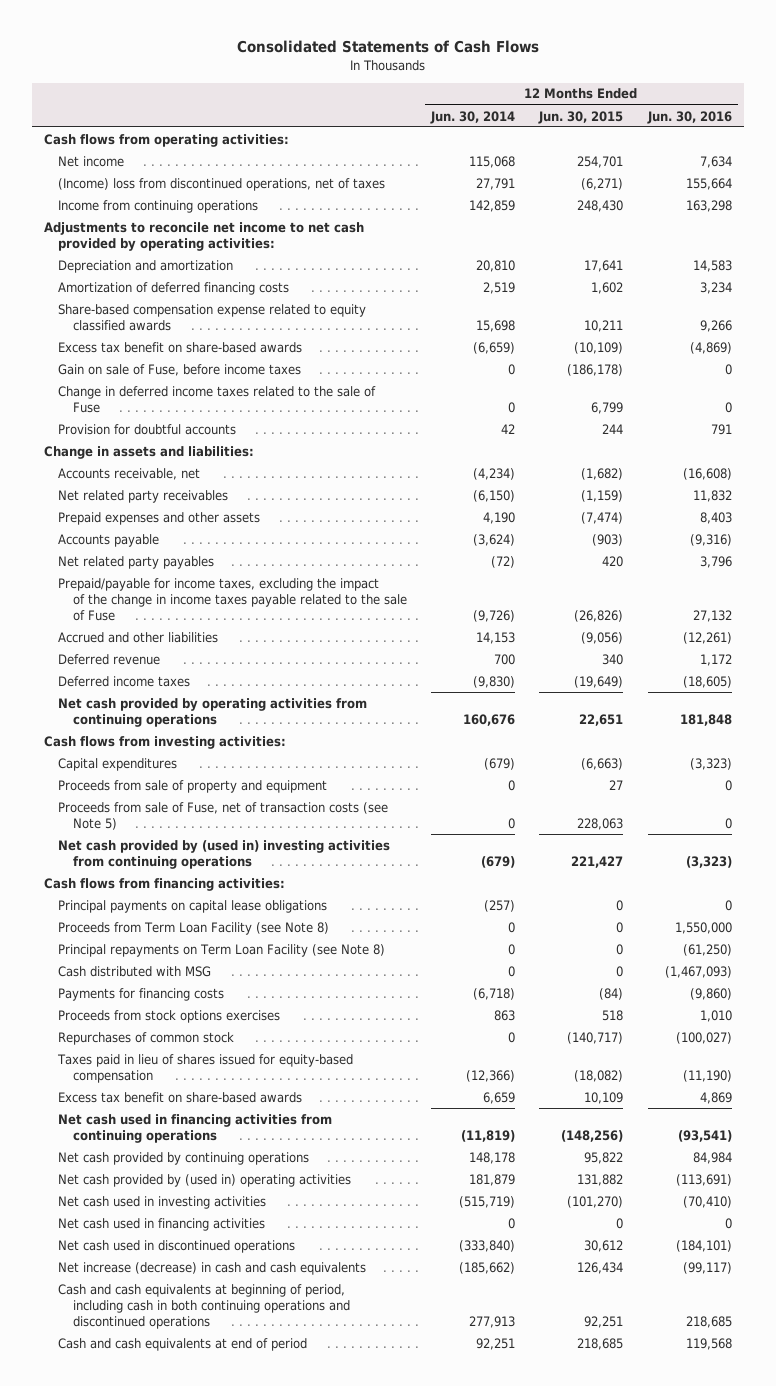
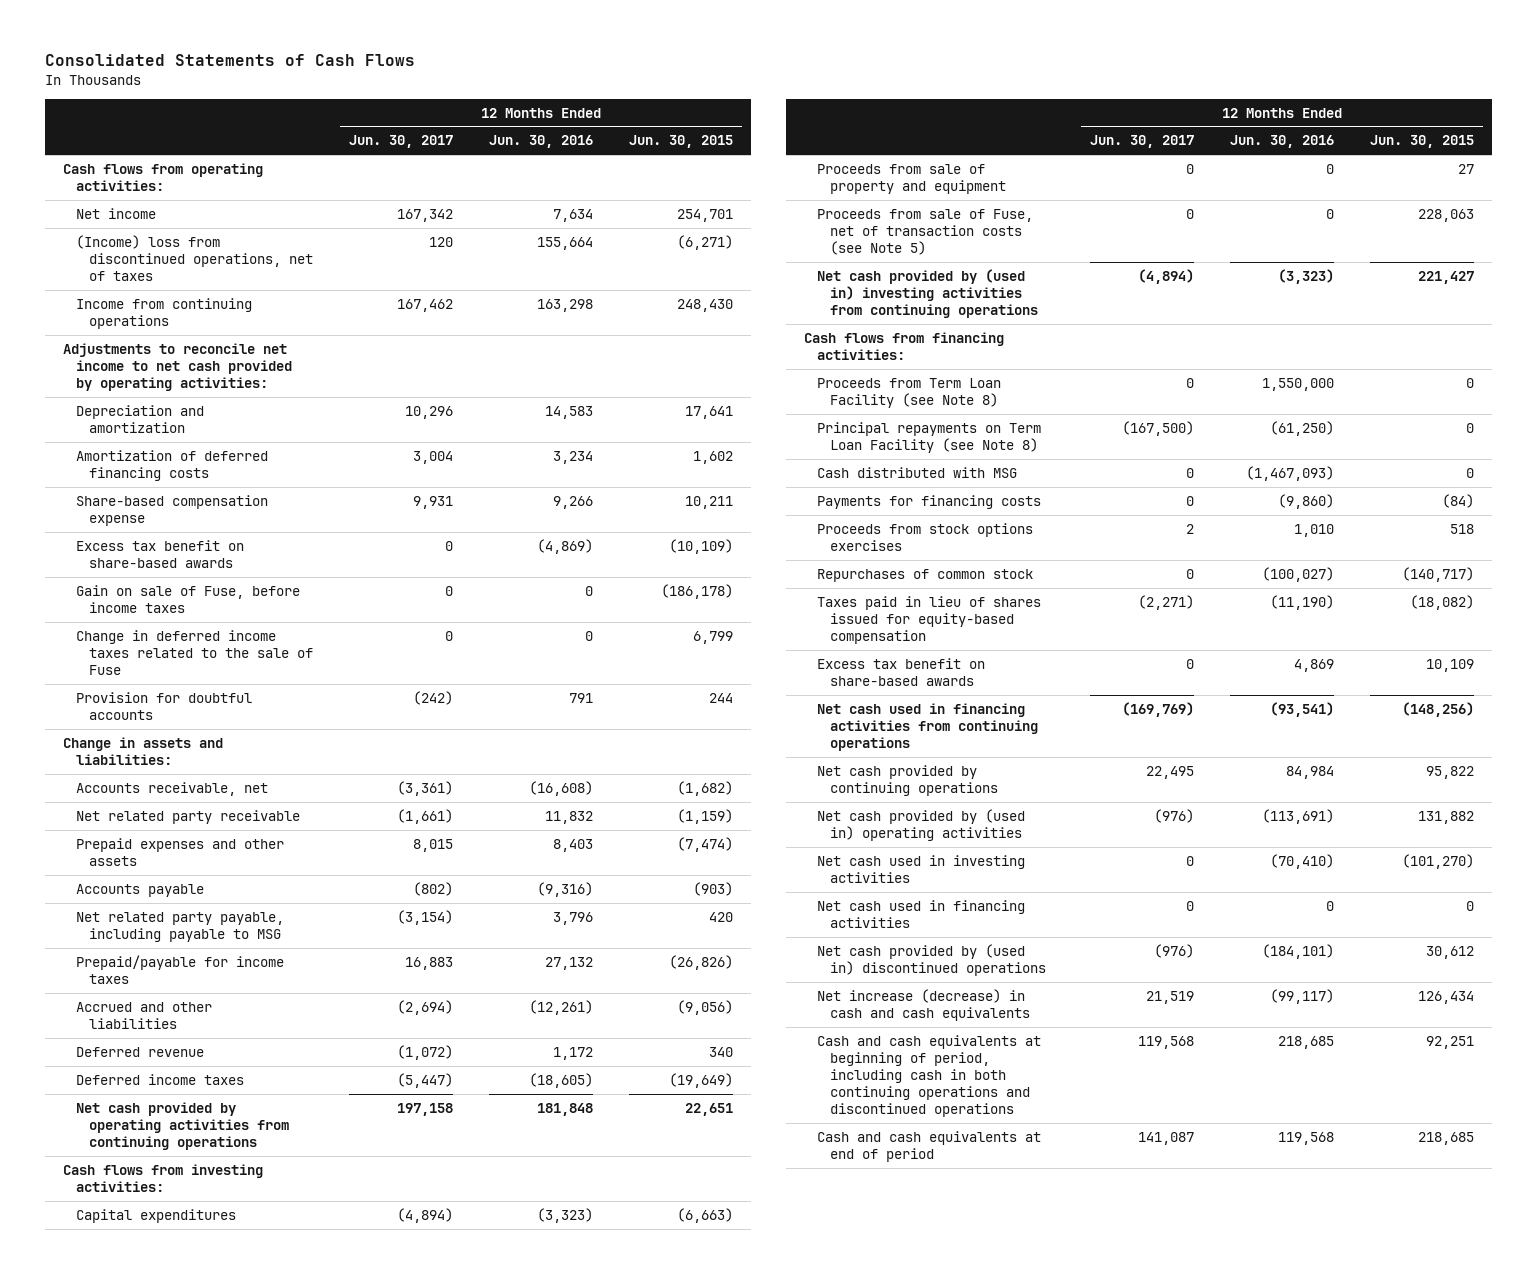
- | 12 Months Ended Jun. 30, 2014 | 12 Months Ended Jun. 30, 2015 | 12 Months Ended Jun. 30, 2016
+ | 12 Months Ended Jun. 30, 2017 | 12 Months Ended Jun. 30, 2016 | 12 Months Ended Jun. 30, 2015
- Share-based compensation expense related to equity classified awards | 15,698 | 10,211 | 9,266
+ Share-based compensation expense | 9,931 | 9,266 | 10,211
- Net related party receivables | (6,150) | (1,159) | 11,832
+ Net related party receivable | (1,661) | 11,832 | (1,159)
- Net related party payables | (72) | 420 | 3,796
- Prepaid/payable for income taxes, excluding the impact of the change in income taxes payable related to the sale of Fuse | (9,726) | (26,826) | 27,132
+ Net related party payable, including payable to MSG | (3,154) | 3,796 | 420
+ Prepaid/payable for income taxes | 16,883 | 27,132 | (26,826)
- Principal payments on capital lease obligations | (257) | 0 | 0
- Net cash used in discontinued operations | (333,840) | 30,612 | (184,101)
+ Net cash provided by (used in) discontinued operations | (976) | (184,101) | 30,612

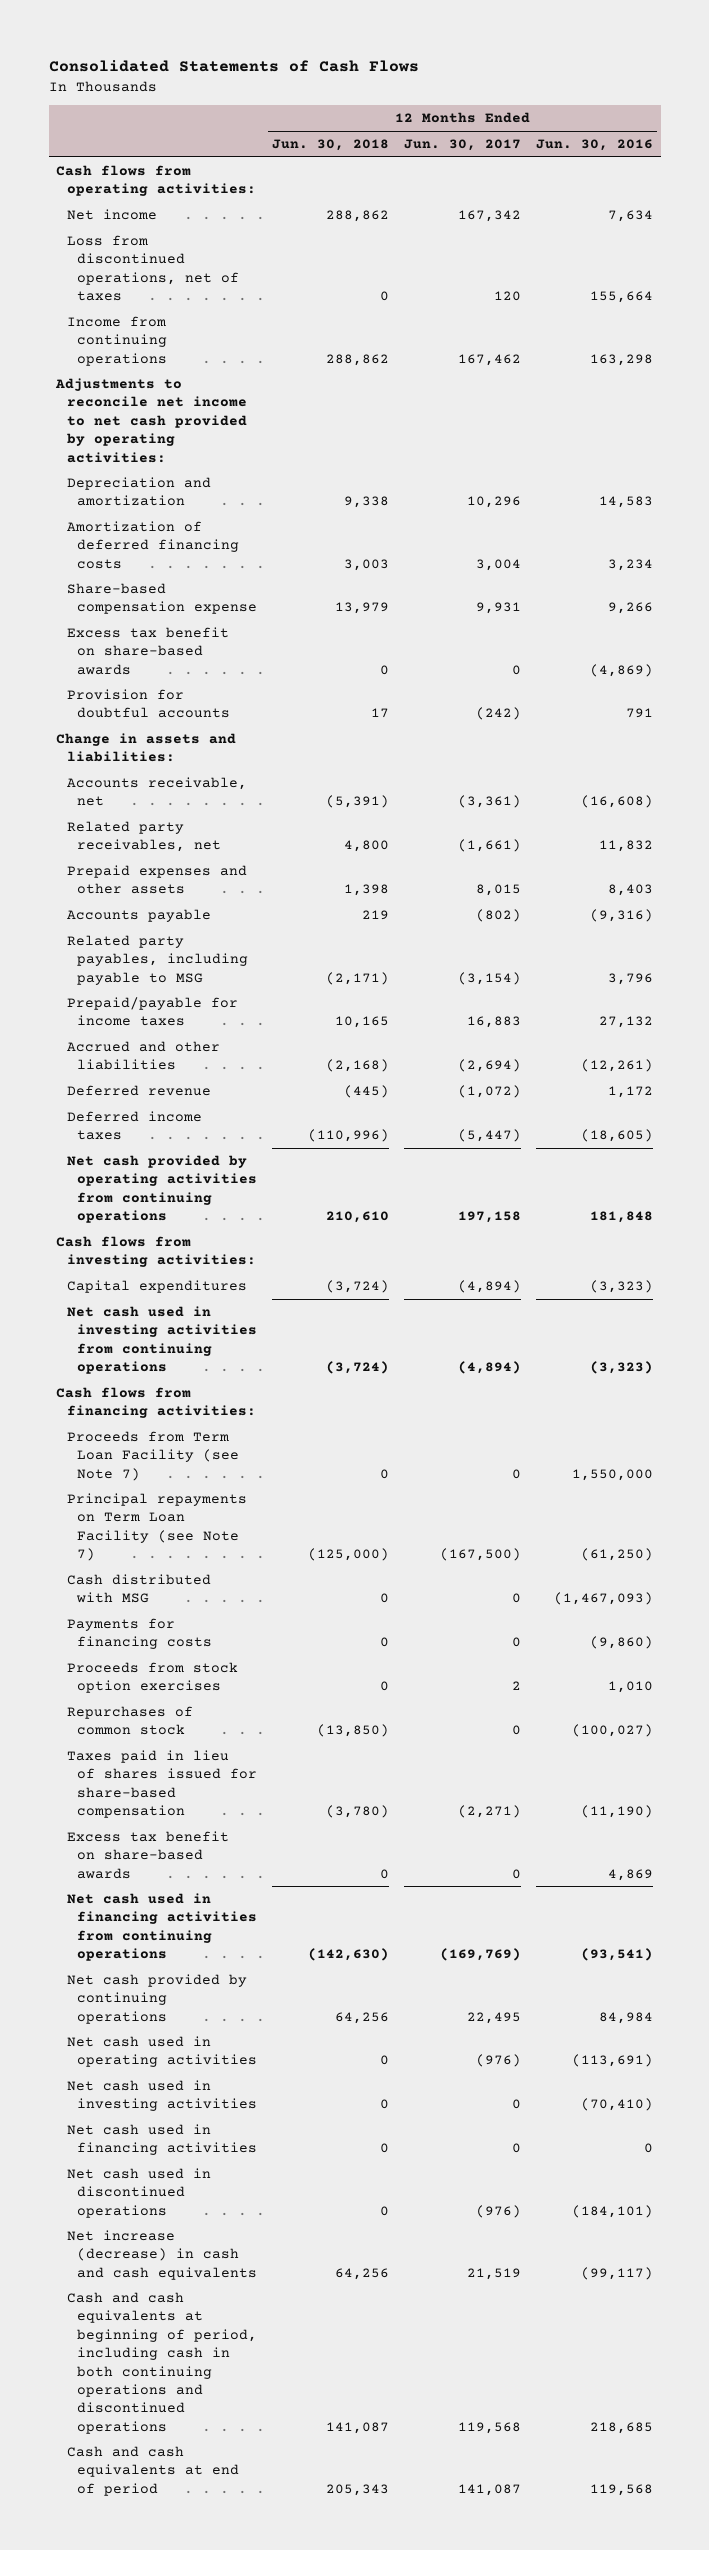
- | 12 Months Ended Jun. 30, 2017 | 12 Months Ended Jun. 30, 2016 | 12 Months Ended Jun. 30, 2015
+ | 12 Months Ended Jun. 30, 2018 | 12 Months Ended Jun. 30, 2017 | 12 Months Ended Jun. 30, 2016
- (Income) loss from discontinued operations, net of taxes | 120 | 155,664 | (6,271)
+ Loss from discontinued operations, net of taxes | 0 | 120 | 155,664
- Gain on sale of Fuse, before income taxes | 0 | 0 | (186,178)
- Change in deferred income taxes related to the sale of Fuse | 0 | 0 | 6,799
- Net related party receivable | (1,661) | 11,832 | (1,159)
+ Related party receivables, net | 4,800 | (1,661) | 11,832
- Net related party payable, including payable to MSG | (3,154) | 3,796 | 420
+ Related party payables, including payable to MSG | (2,171) | (3,154) | 3,796
- Proceeds from sale of property and equipment | 0 | 0 | 27
- Proceeds from sale of Fuse, net of transaction costs (see Note 5) | 0 | 0 | 228,063
- Net cash provided by (used in) investing activities from continuing operations | (4,894) | (3,323) | 221,427
+ Net cash used in investing activities from continuing operations | (3,724) | (4,894) | (3,323)
- Proceeds from Term Loan Facility (see Note 8) | 0 | 1,550,000 | 0
- Principal repayments on Term Loan Facility (see Note 8) | (167,500) | (61,250) | 0
+ Proceeds from Term Loan Facility (see Note 7) | 0 | 0 | 1,550,000
+ Principal repayments on Term Loan Facility (see Note 7) | (125,000) | (167,500) | (61,250)
- Proceeds from stock options exercises | 2 | 1,010 | 518
+ Proceeds from stock option exercises | 0 | 2 | 1,010
- Taxes paid in lieu of shares issued for equity-based compensation | (2,271) | (11,190) | (18,082)
+ Taxes paid in lieu of shares issued for share-based compensation | (3,780) | (2,271) | (11,190)
- Net cash provided by (used in) operating activities | (976) | (113,691) | 131,882
+ Net cash used in operating activities | 0 | (976) | (113,691)
- Net cash provided by (used in) discontinued operations | (976) | (184,101) | 30,612
+ Net cash used in discontinued operations | 0 | (976) | (184,101)

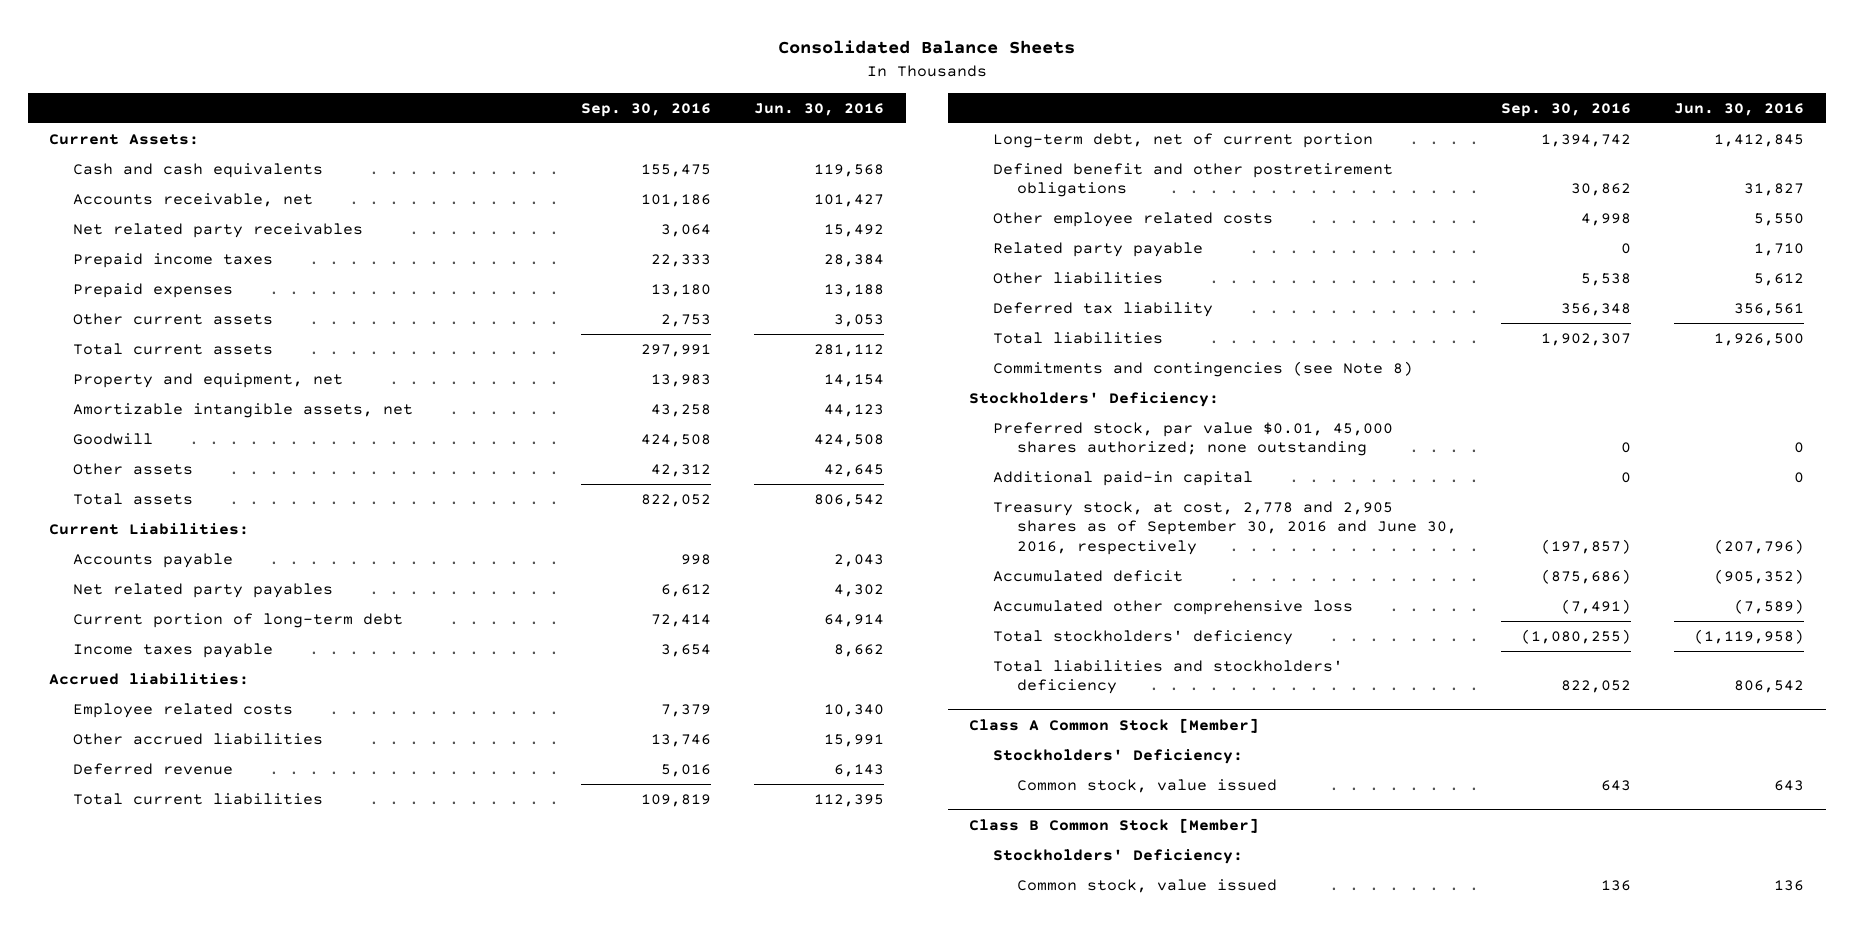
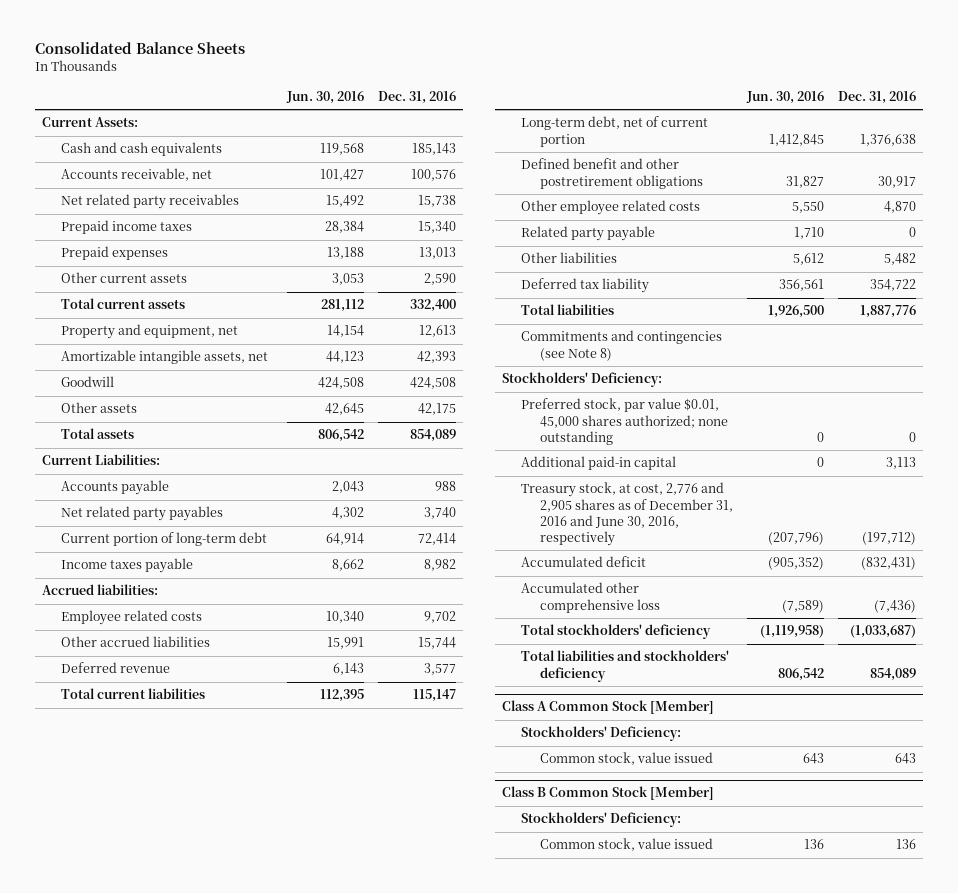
- | Sep. 30, 2016 | Jun. 30, 2016
+ | Jun. 30, 2016 | Dec. 31, 2016
- Treasury stock, at cost, 2,778 and 2,905 shares as of September 30, 2016 and June 30, 2016, respectively | (197,857) | (207,796)
+ Treasury stock, at cost, 2,776 and 2,905 shares as of December 31, 2016 and June 30, 2016, respectively | (207,796) | (197,712)

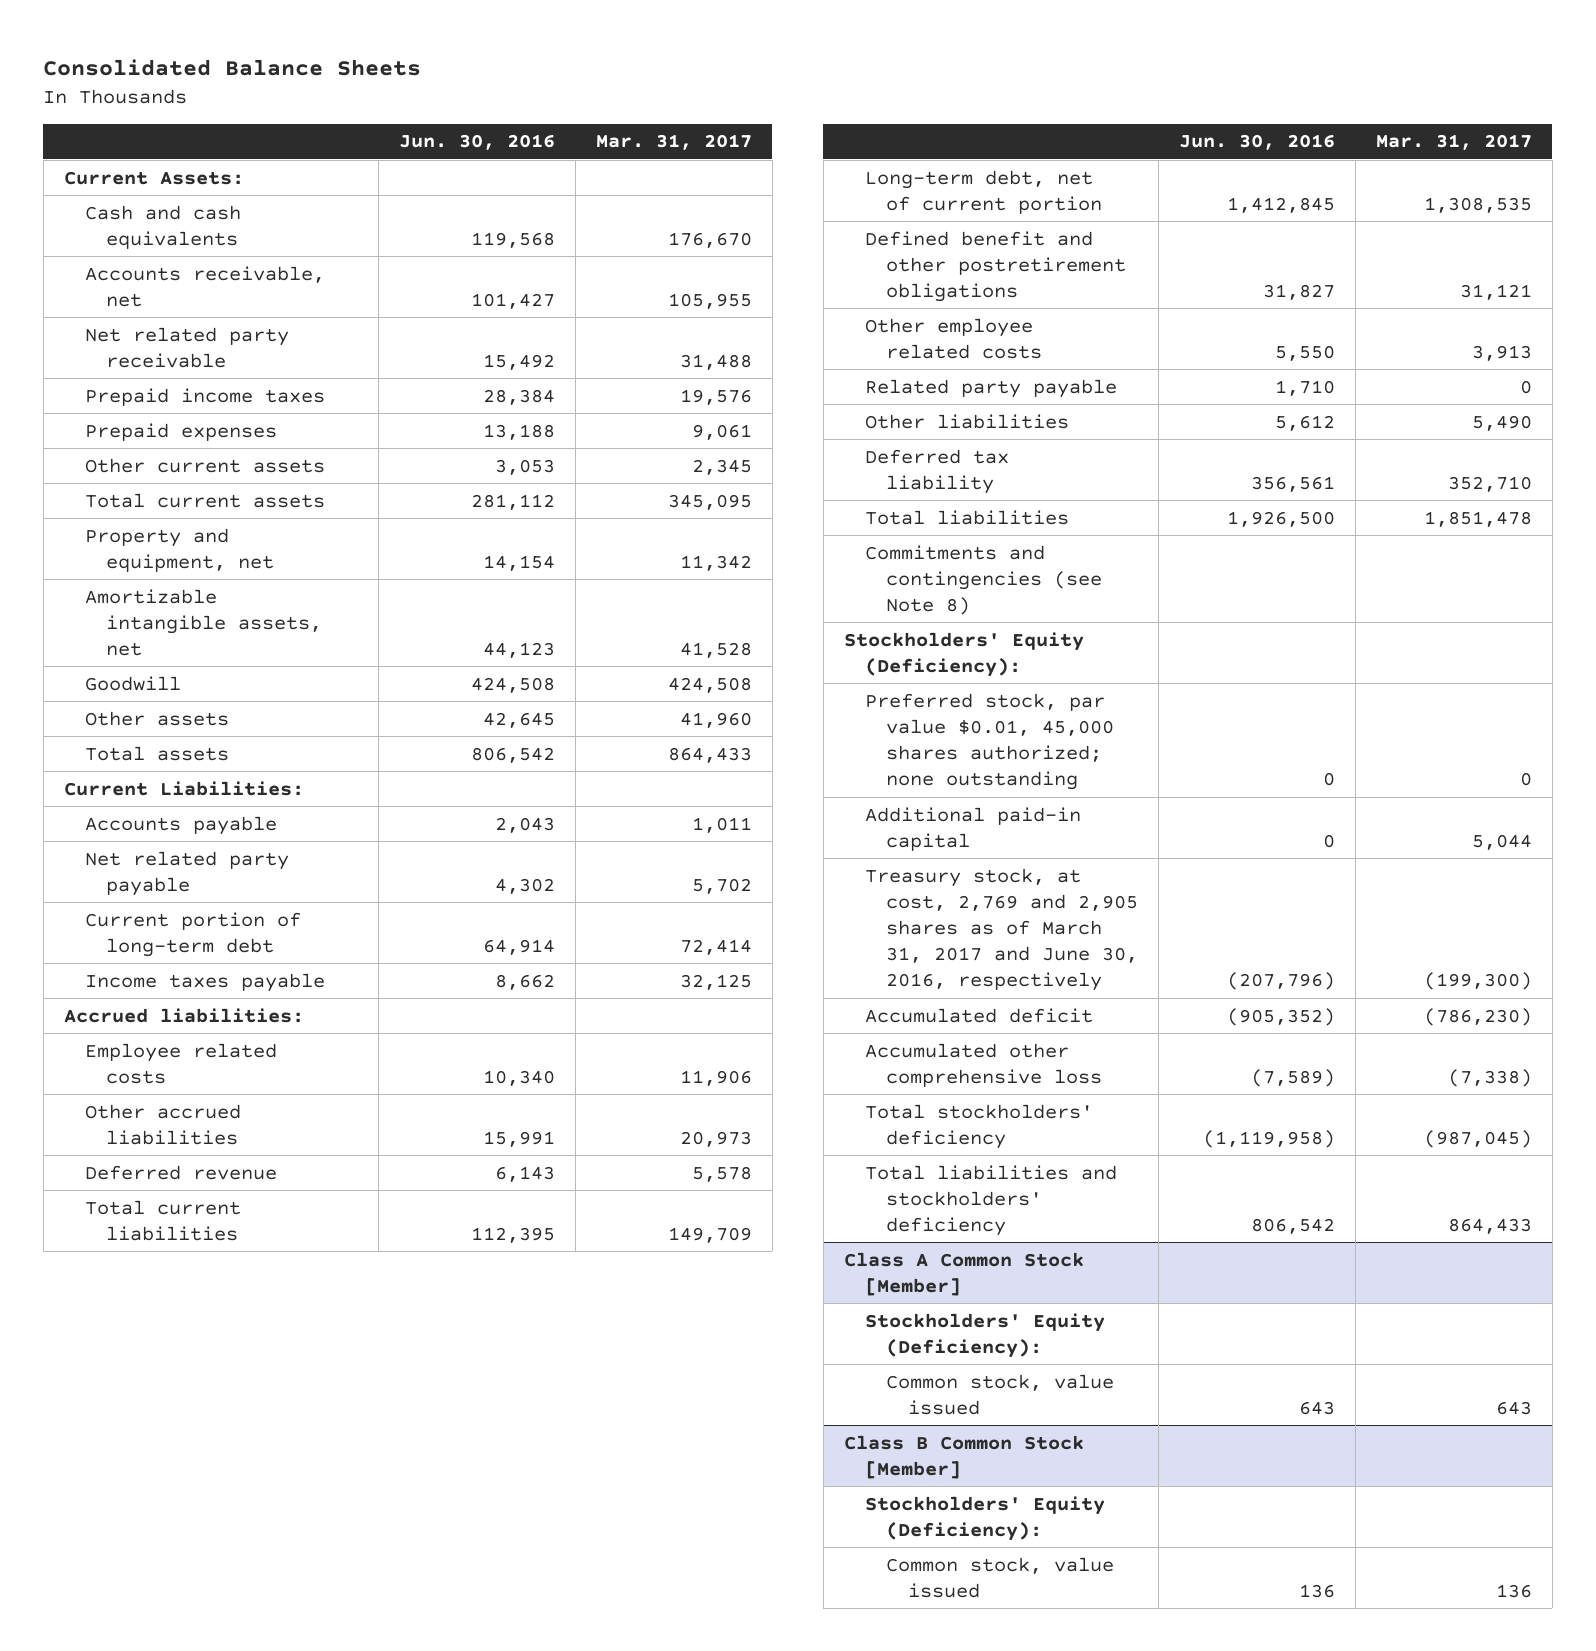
- | Jun. 30, 2016 | Dec. 31, 2016
+ | Jun. 30, 2016 | Mar. 31, 2017
- Net related party receivables | 15,492 | 15,738
+ Net related party receivable | 15,492 | 31,488
- Net related party payables | 4,302 | 3,740
+ Net related party payable | 4,302 | 5,702
- Stockholders' Deficiency:
+ Stockholders' Equity (Deficiency):
- Treasury stock, at cost, 2,776 and 2,905 shares as of December 31, 2016 and June 30, 2016, respectively | (207,796) | (197,712)
+ Treasury stock, at cost, 2,769 and 2,905 shares as of March 31, 2017 and June 30, 2016, respectively | (207,796) | (199,300)
@ Class A Common Stock [Member]
- Stockholders' Deficiency:
+ Stockholders' Equity (Deficiency):
@ Class B Common Stock [Member]
- Stockholders' Deficiency:
+ Stockholders' Equity (Deficiency):

